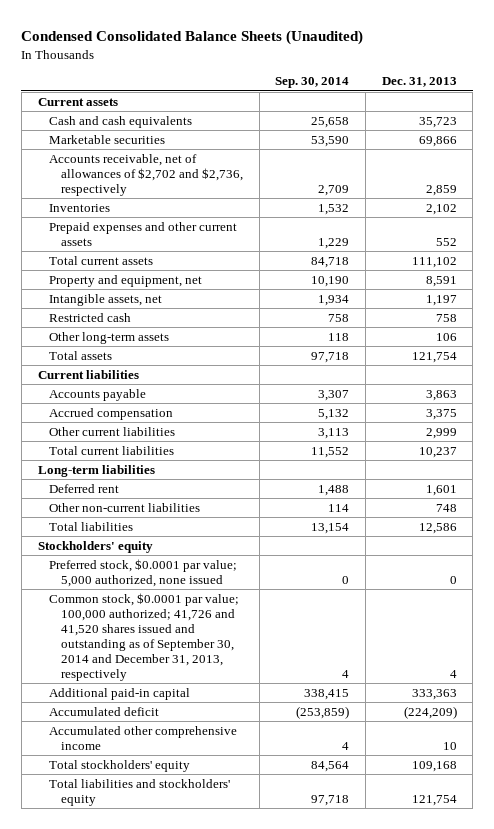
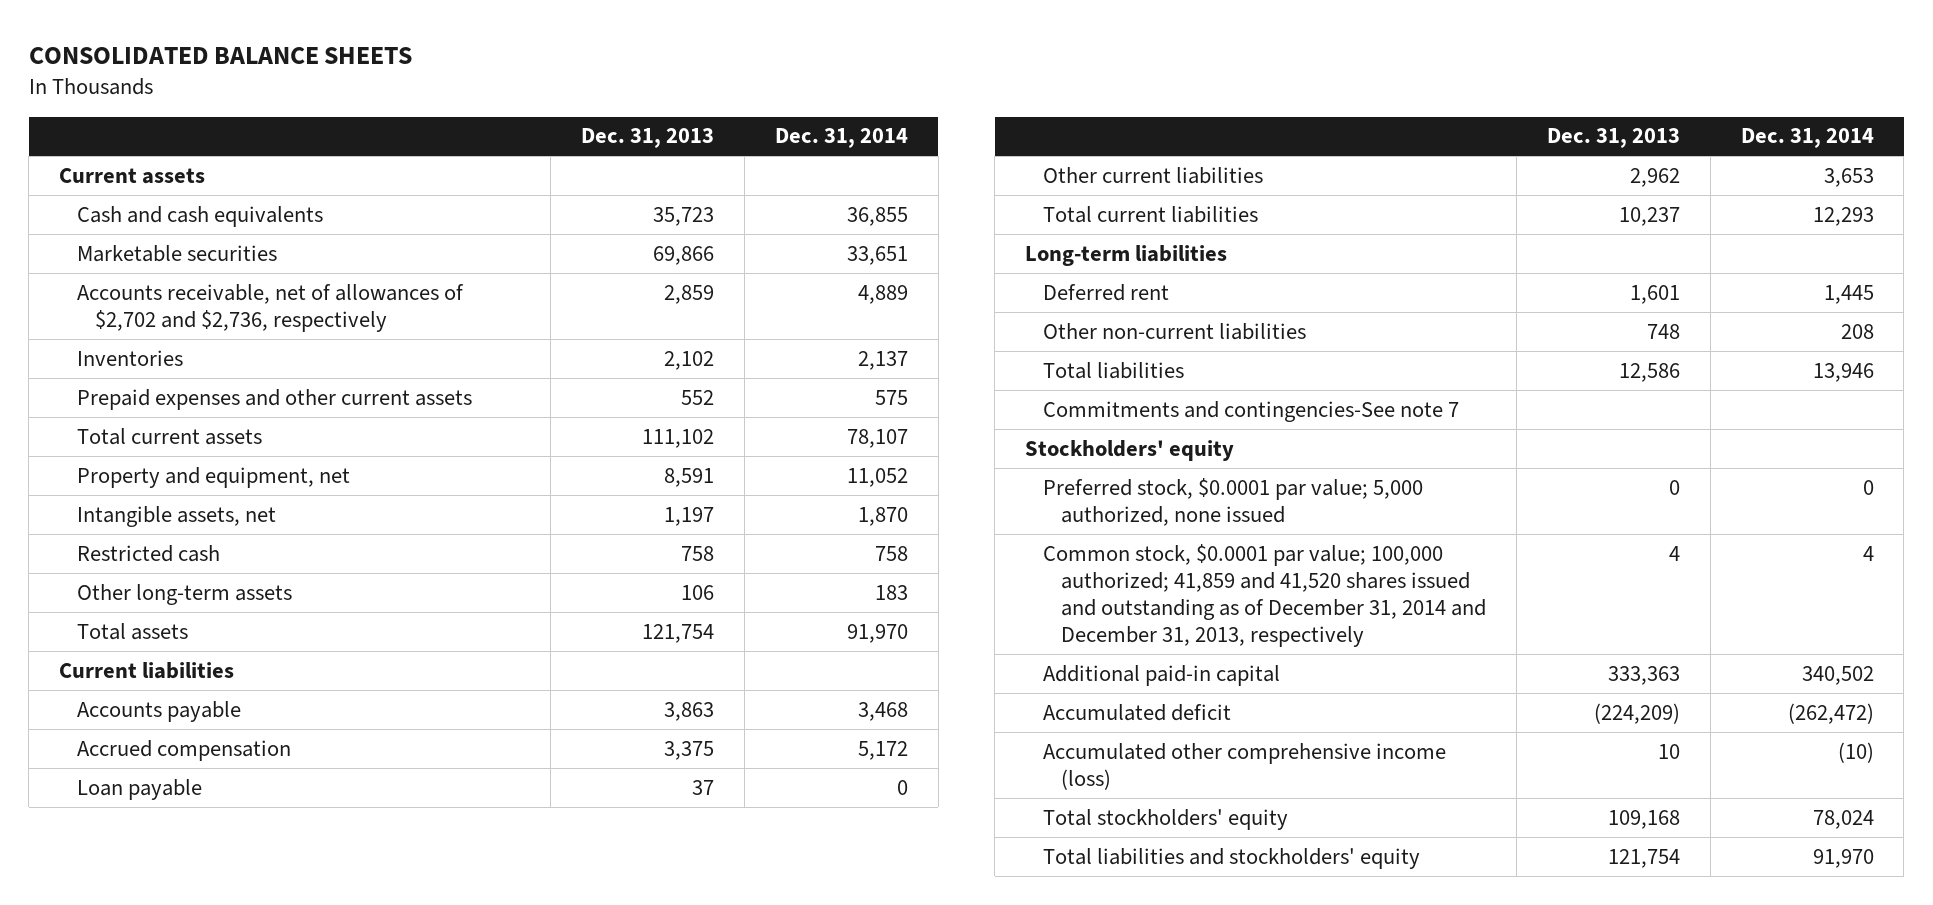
- Condensed Consolidated Balance Sheets (Unaudited)
+ CONSOLIDATED BALANCE SHEETS
- | Sep. 30, 2014 | Dec. 31, 2013
+ | Dec. 31, 2013 | Dec. 31, 2014
- Other current liabilities | 3,113 | 2,999
+ Loan payable | 37 | 0
+ Other current liabilities | 2,962 | 3,653
+ Commitments and contingencies-See note 7
- Common stock, $0.0001 par value; 100,000 authorized; 41,726 and 41,520 shares issued and outstanding as of September 30, 2014 and December 31, 2013, respectively | 4 | 4
+ Common stock, $0.0001 par value; 100,000 authorized; 41,859 and 41,520 shares issued and outstanding as of December 31, 2014 and December 31, 2013, respectively | 4 | 4
- Accumulated other comprehensive income | 4 | 10
+ Accumulated other comprehensive income (loss) | 10 | (10)

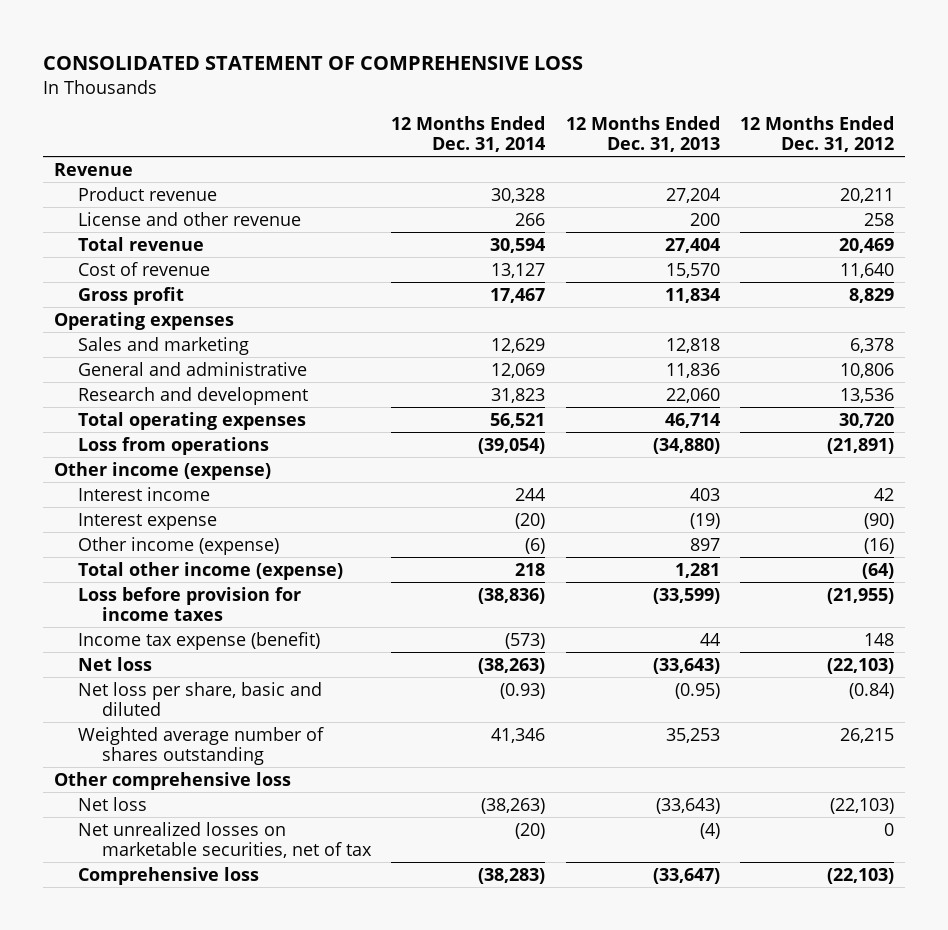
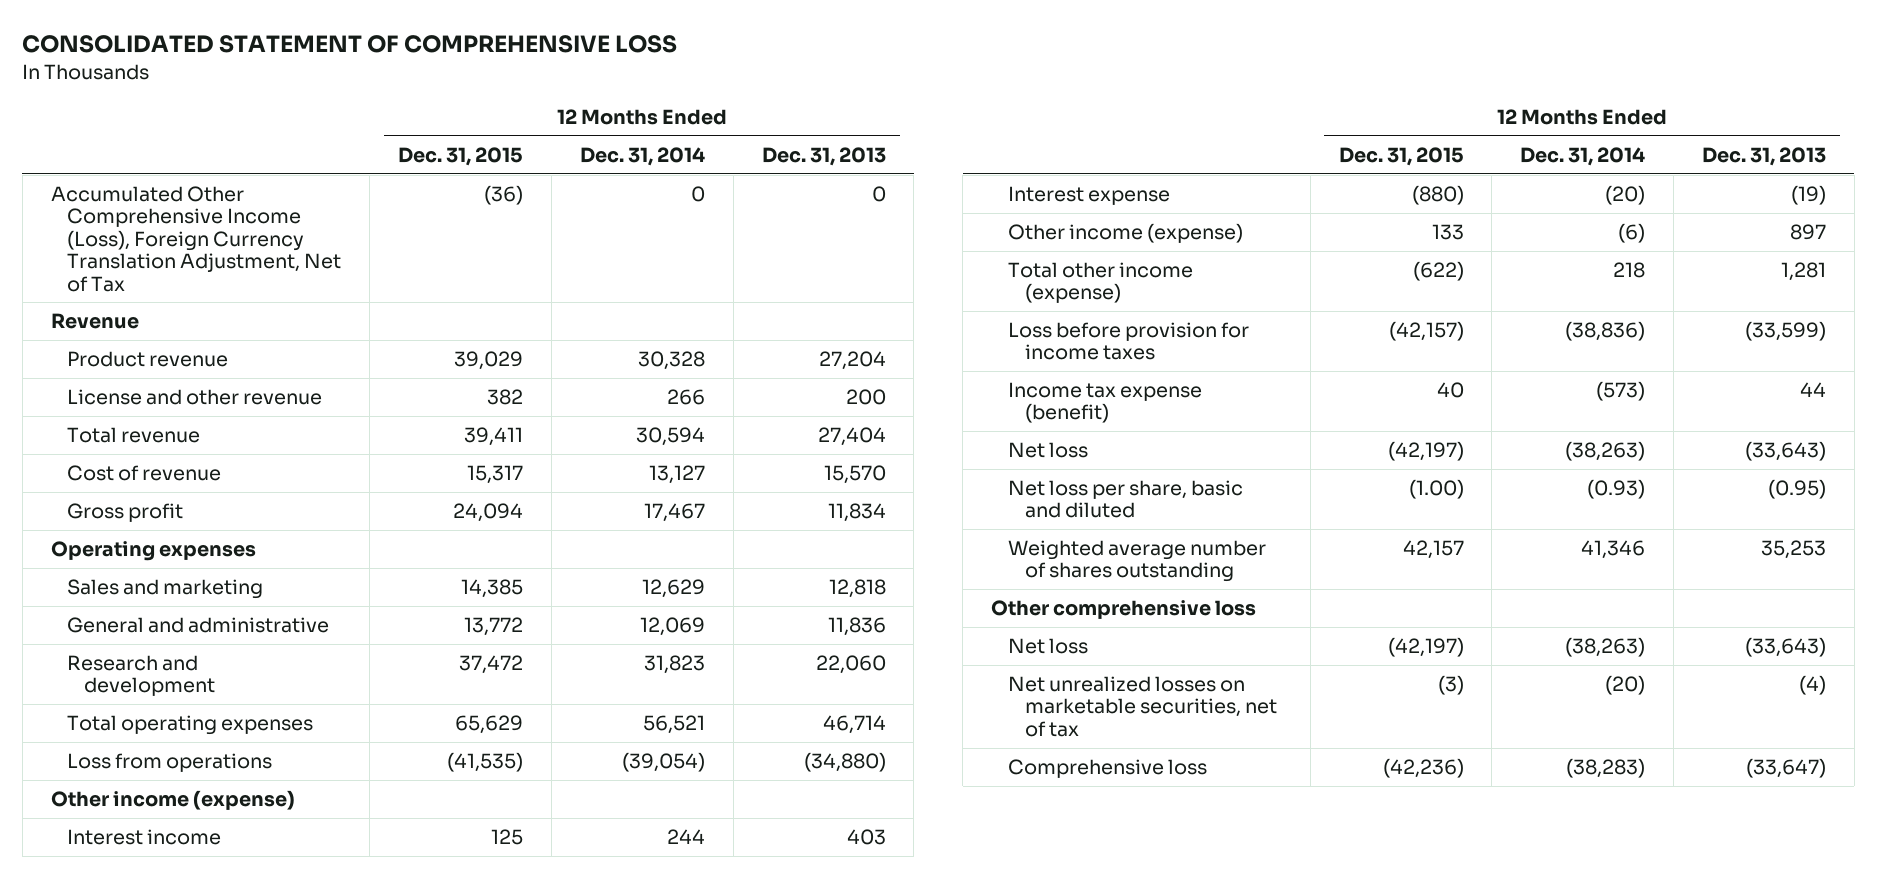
- | 12 Months Ended Dec. 31, 2014 | 12 Months Ended Dec. 31, 2013 | 12 Months Ended Dec. 31, 2012
+ | 12 Months Ended Dec. 31, 2015 | 12 Months Ended Dec. 31, 2014 | 12 Months Ended Dec. 31, 2013
+ Accumulated Other Comprehensive Income (Loss), Foreign Currency Translation Adjustment, Net of Tax | (36) | 0 | 0

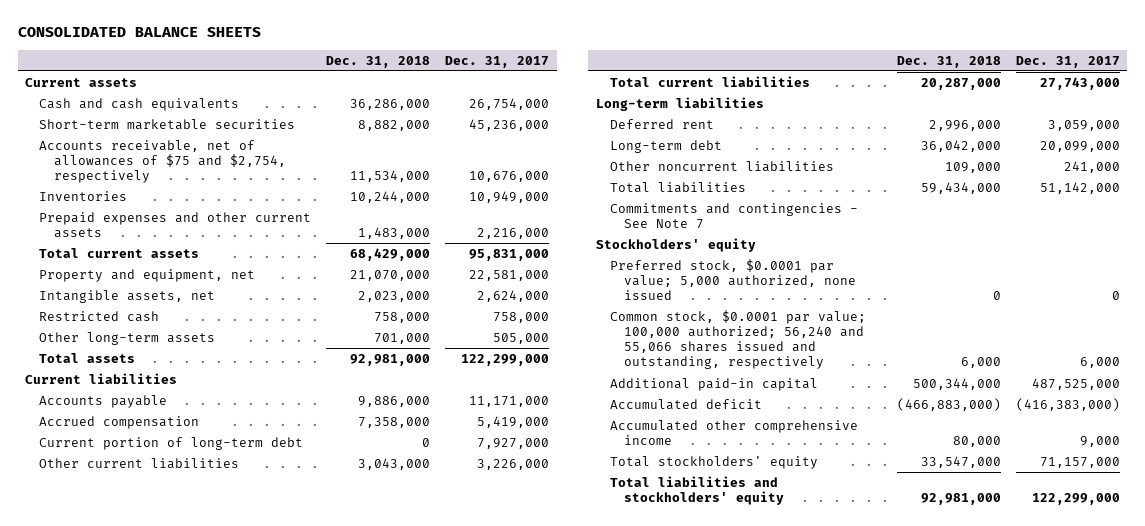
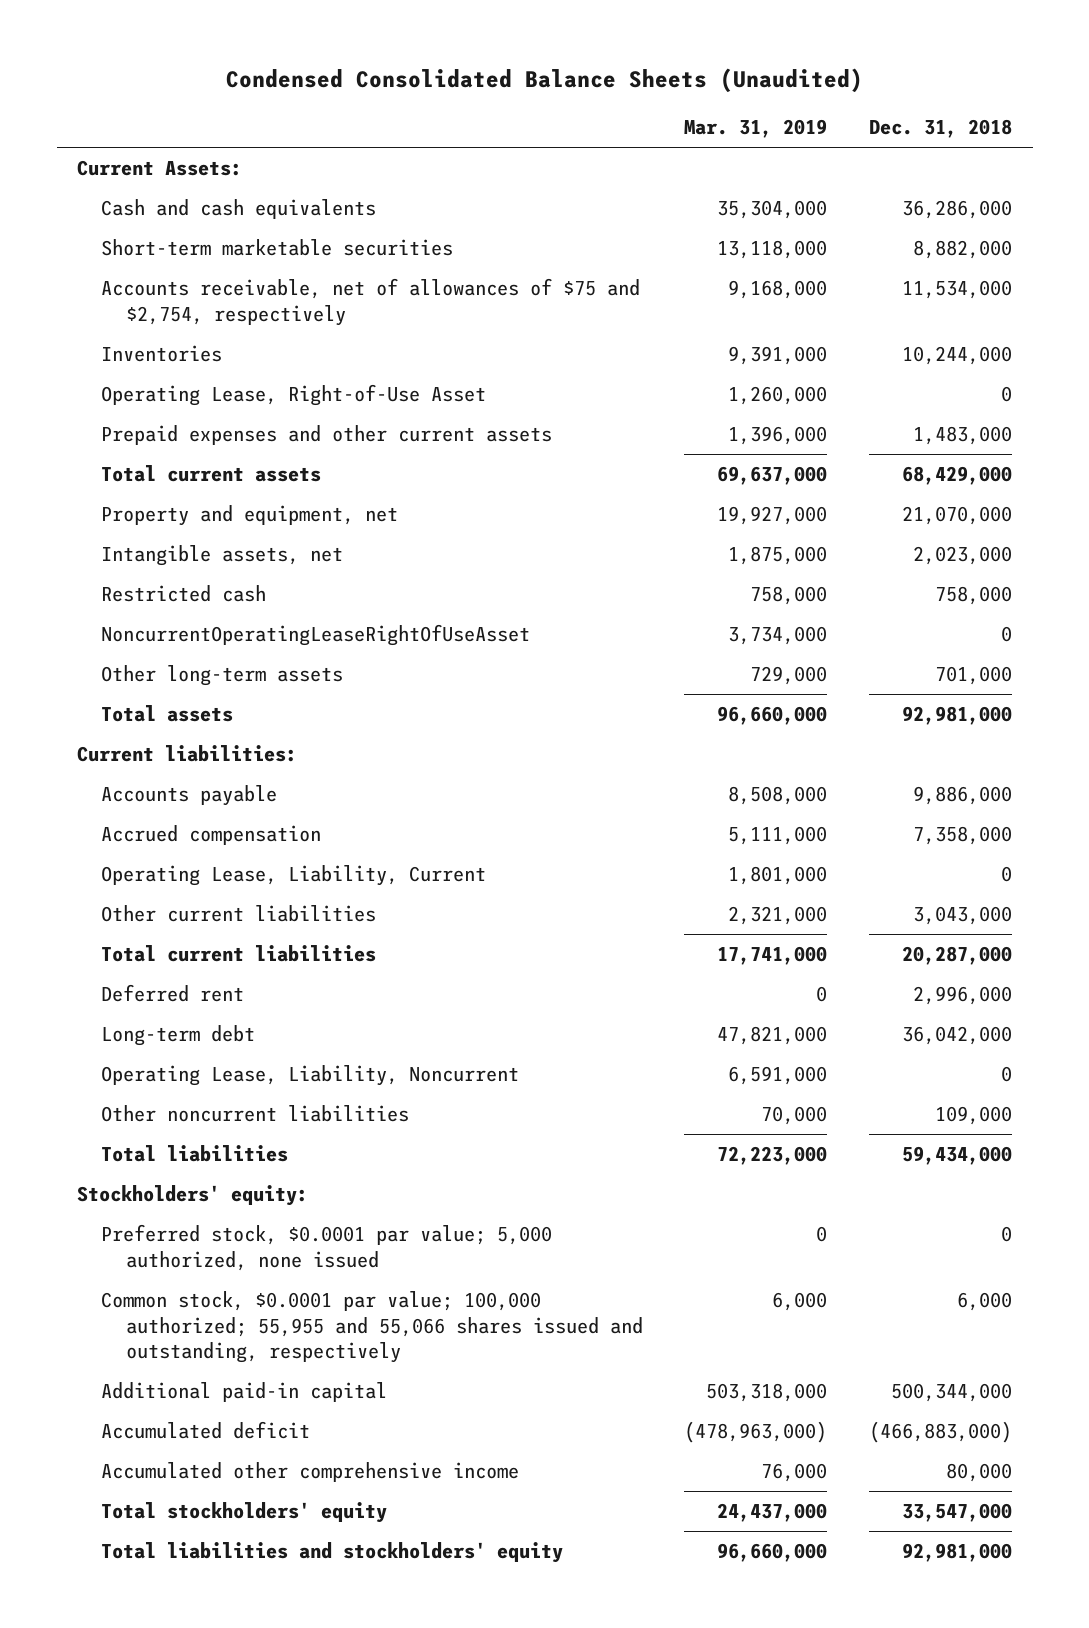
- CONSOLIDATED BALANCE SHEETS
+ Condensed Consolidated Balance Sheets (Unaudited)
- | Dec. 31, 2018 | Dec. 31, 2017
+ | Mar. 31, 2019 | Dec. 31, 2018
- Current assets
+ Current Assets:
+ Operating Lease, Right-of-Use Asset | 1,260,000 | 0
+ NoncurrentOperatingLeaseRightOfUseAsset | 3,734,000 | 0
- Current liabilities
+ Current liabilities:
- Current portion of long-term debt | 0 | 7,927,000
+ Operating Lease, Liability, Current | 1,801,000 | 0
- Long-term liabilities
+ Operating Lease, Liability, Noncurrent | 6,591,000 | 0
- Commitments and contingencies - See Note 7
- Stockholders' equity
+ Stockholders' equity:
- Common stock, $0.0001 par value; 100,000 authorized; 56,240 and 55,066 shares issued and outstanding, respectively | 6,000 | 6,000
+ Common stock, $0.0001 par value; 100,000 authorized; 55,955 and 55,066 shares issued and outstanding, respectively | 6,000 | 6,000

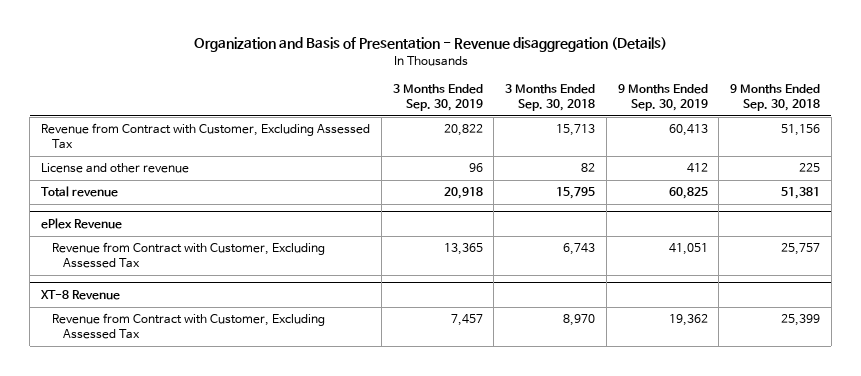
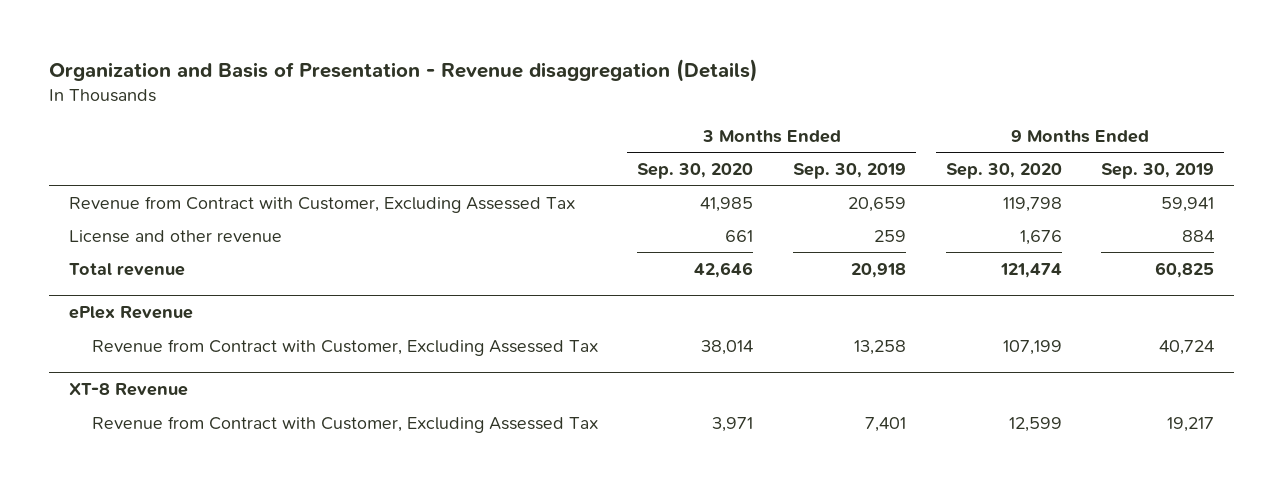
- | 3 Months Ended Sep. 30, 2019 | 3 Months Ended Sep. 30, 2018 | 9 Months Ended Sep. 30, 2019 | 9 Months Ended Sep. 30, 2018
+ | 3 Months Ended Sep. 30, 2020 | 3 Months Ended Sep. 30, 2019 | 9 Months Ended Sep. 30, 2020 | 9 Months Ended Sep. 30, 2019
- Revenue from Contract with Customer, Excluding Assessed Tax | 20,822 | 15,713 | 60,413 | 51,156
- License and other revenue | 96 | 82 | 412 | 225
+ Revenue from Contract with Customer, Excluding Assessed Tax | 41,985 | 20,659 | 119,798 | 59,941
+ License and other revenue | 661 | 259 | 1,676 | 884
@ ePlex Revenue
- Revenue from Contract with Customer, Excluding Assessed Tax | 13,365 | 6,743 | 41,051 | 25,757
+ Revenue from Contract with Customer, Excluding Assessed Tax | 38,014 | 13,258 | 107,199 | 40,724
@ XT-8 Revenue
- Revenue from Contract with Customer, Excluding Assessed Tax | 7,457 | 8,970 | 19,362 | 25,399
+ Revenue from Contract with Customer, Excluding Assessed Tax | 3,971 | 7,401 | 12,599 | 19,217

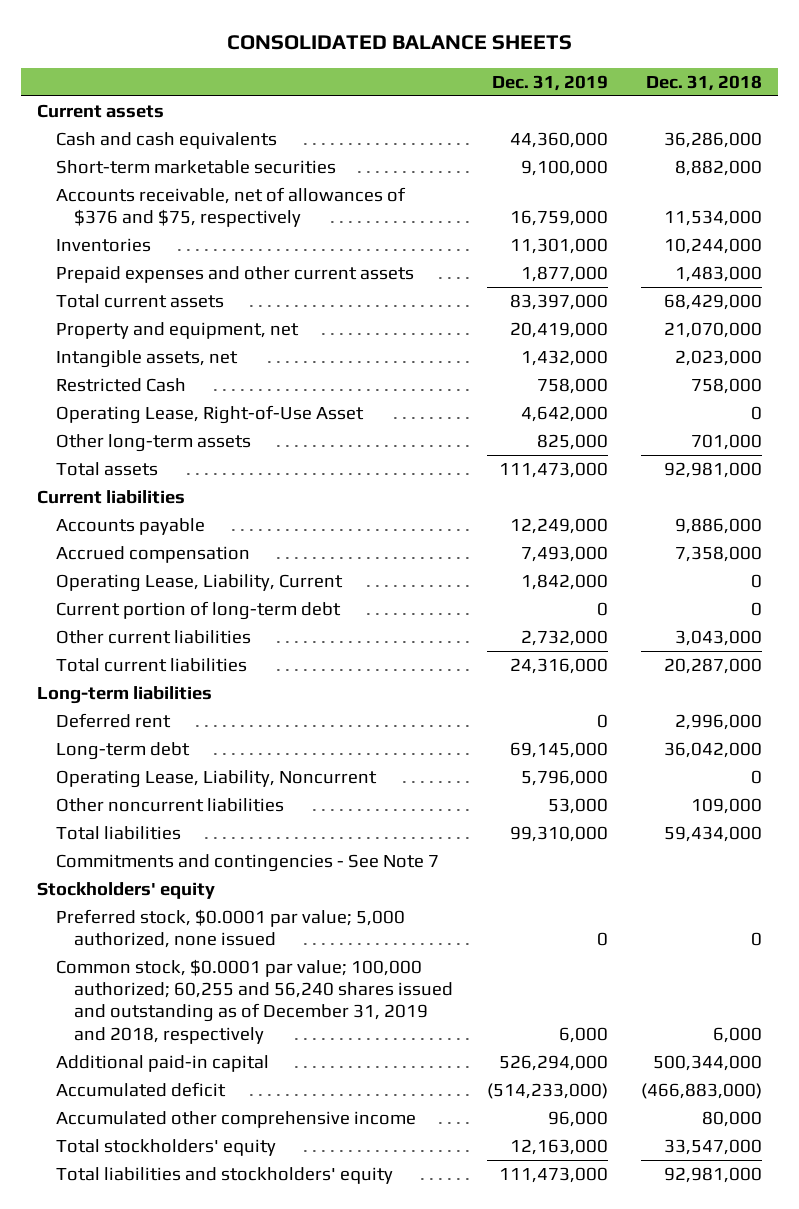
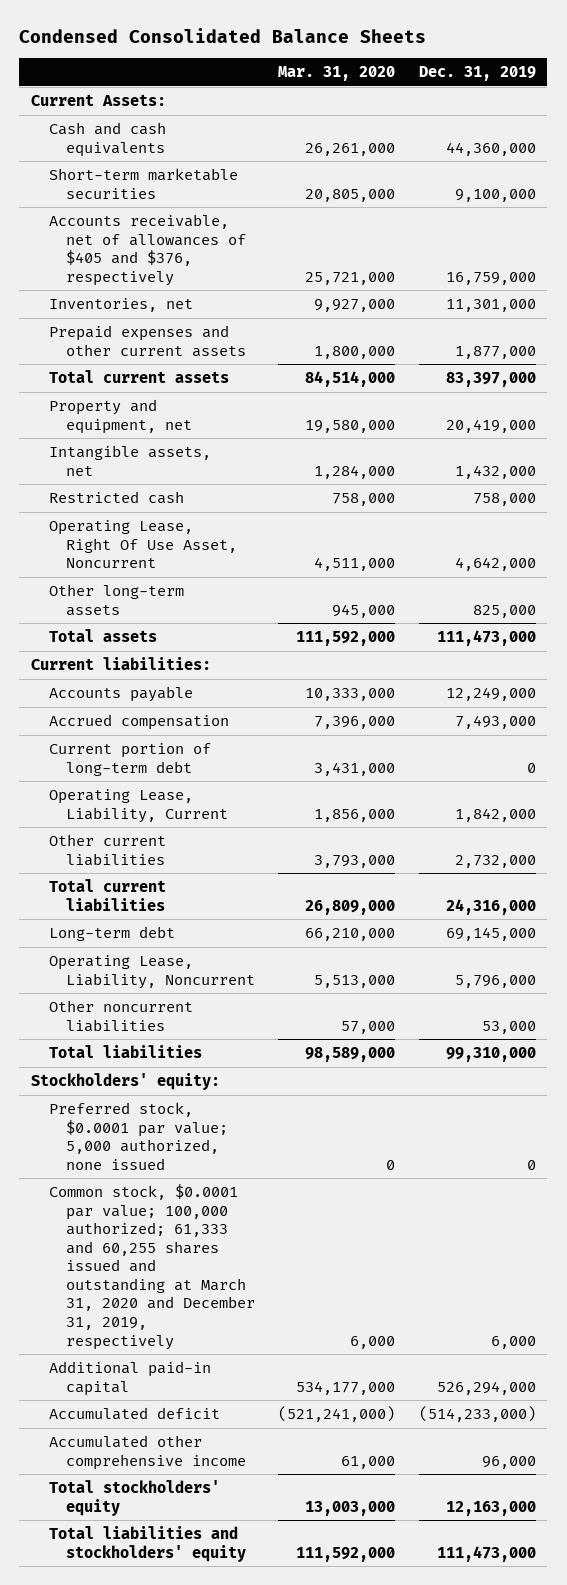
- CONSOLIDATED BALANCE SHEETS
+ Condensed Consolidated Balance Sheets
- | Dec. 31, 2019 | Dec. 31, 2018
+ | Mar. 31, 2020 | Dec. 31, 2019
- Current assets
+ Current Assets:
- Accounts receivable, net of allowances of $376 and $75, respectively | 16,759,000 | 11,534,000
- Inventories | 11,301,000 | 10,244,000
+ Accounts receivable, net of allowances of $405 and $376, respectively | 25,721,000 | 16,759,000
+ Inventories, net | 9,927,000 | 11,301,000
- Restricted Cash | 758,000 | 758,000
- Operating Lease, Right-of-Use Asset | 4,642,000 | 0
+ Restricted cash | 758,000 | 758,000
+ Operating Lease, Right Of Use Asset, Noncurrent | 4,511,000 | 4,642,000
- Current liabilities
+ Current liabilities:
moved down: Operating Lease, Liability, Current | 1,856,000 | 1,842,000
- Long-term liabilities
- Deferred rent | 0 | 2,996,000
- Commitments and contingencies - See Note 7
- Stockholders' equity
+ Stockholders' equity:
- Common stock, $0.0001 par value; 100,000 authorized; 60,255 and 56,240 shares issued and outstanding as of December 31, 2019 and 2018, respectively | 6,000 | 6,000
+ Common stock, $0.0001 par value; 100,000 authorized; 61,333 and 60,255 shares issued and outstanding at March 31, 2020 and December 31, 2019, respectively | 6,000 | 6,000

